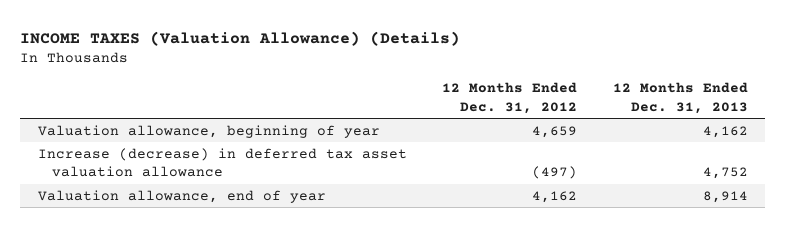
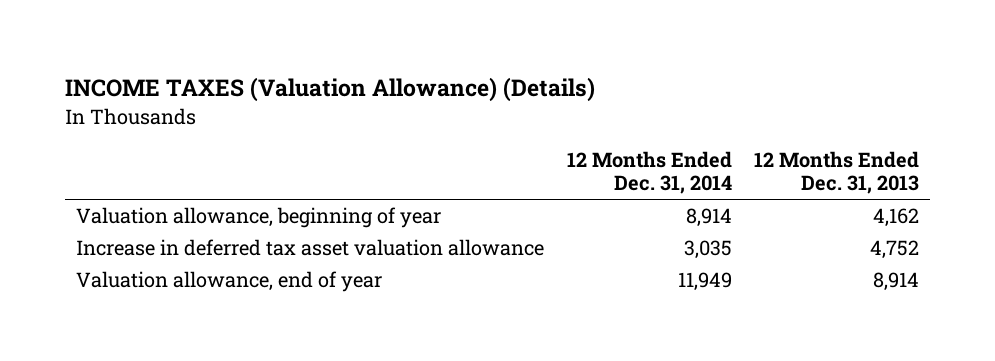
- | 12 Months Ended Dec. 31, 2012 | 12 Months Ended Dec. 31, 2013
+ | 12 Months Ended Dec. 31, 2014 | 12 Months Ended Dec. 31, 2013
- Increase (decrease) in deferred tax asset valuation allowance | (497) | 4,752
+ Increase in deferred tax asset valuation allowance | 3,035 | 4,752

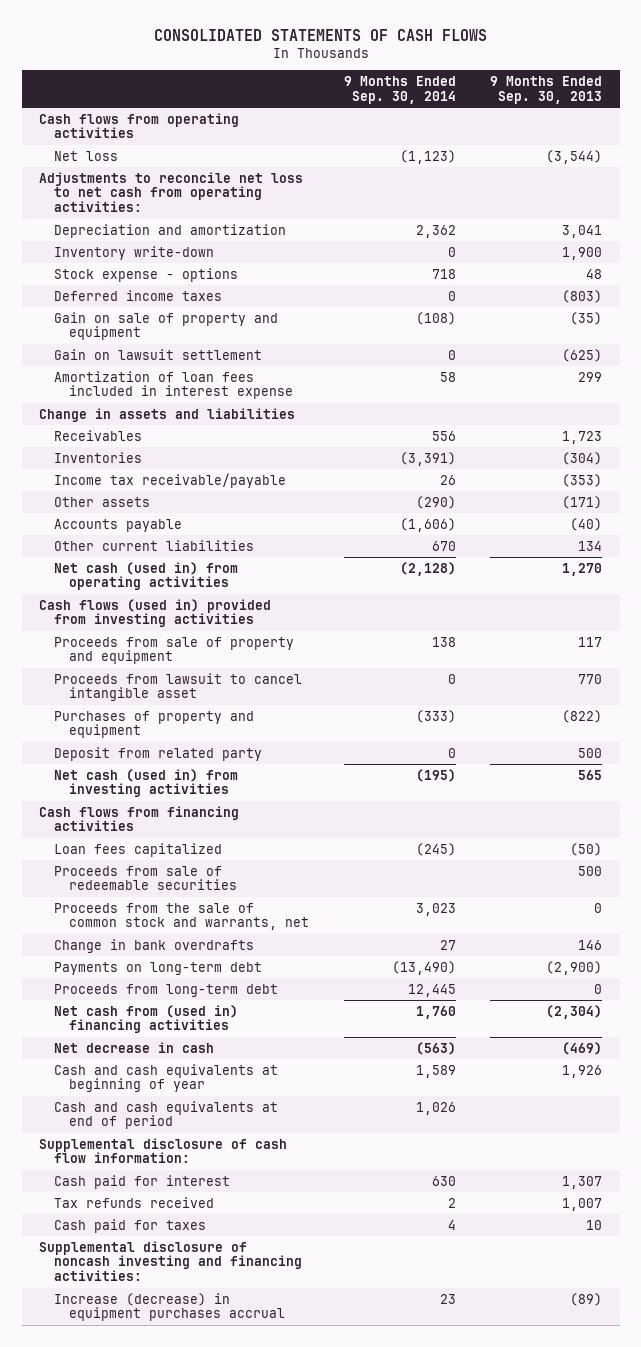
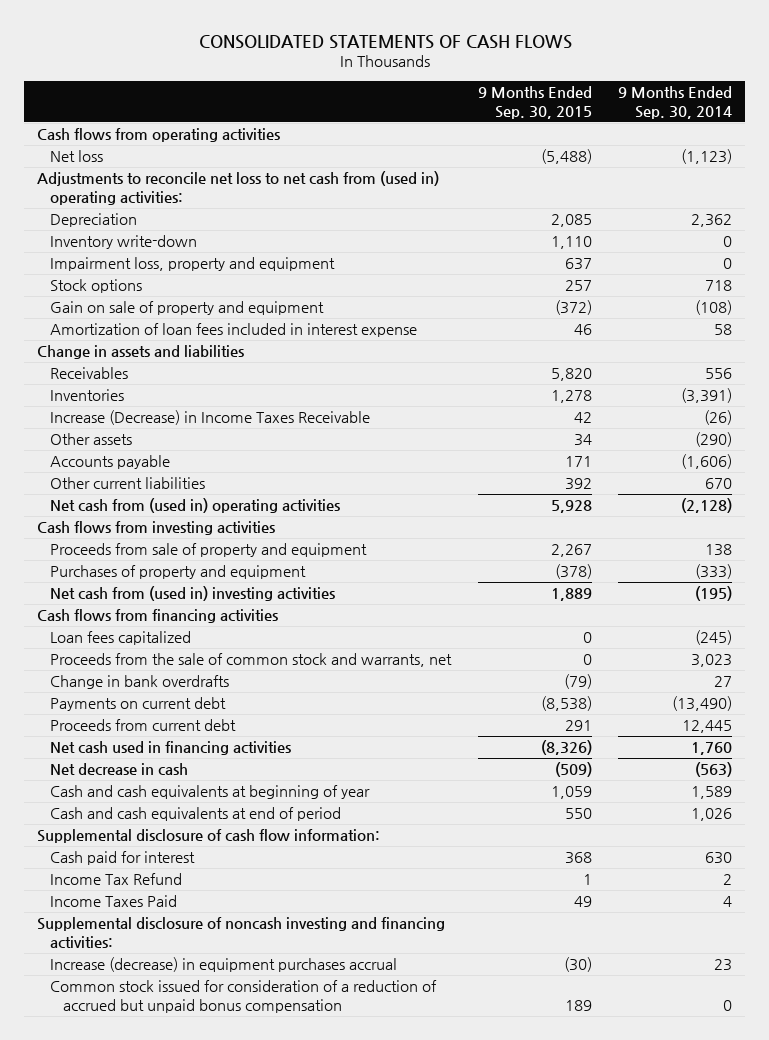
- | 9 Months Ended Sep. 30, 2014 | 9 Months Ended Sep. 30, 2013
+ | 9 Months Ended Sep. 30, 2015 | 9 Months Ended Sep. 30, 2014
- Adjustments to reconcile net loss to net cash from operating activities:
- Depreciation and amortization | 2,362 | 3,041
+ Adjustments to reconcile net loss to net cash from (used in) operating activities:
+ Depreciation | 2,085 | 2,362
- Stock expense - options | 718 | 48
- Deferred income taxes | 0 | (803)
+ Impairment loss, property and equipment | 637 | 0
+ Stock options | 257 | 718
- Gain on lawsuit settlement | 0 | (625)
- Income tax receivable/payable | 26 | (353)
+ Increase (Decrease) in Income Taxes Receivable | 42 | (26)
- Net cash (used in) from operating activities | (2,128) | 1,270
- Cash flows (used in) provided from investing activities
+ Net cash from (used in) operating activities | 5,928 | (2,128)
+ Cash flows from investing activities
- Proceeds from lawsuit to cancel intangible asset | 0 | 770
- Deposit from related party | 0 | 500
- Net cash (used in) from investing activities | (195) | 565
+ Net cash from (used in) investing activities | 1,889 | (195)
- Proceeds from sale of redeemable securities | | 500
- Payments on long-term debt | (13,490) | (2,900)
- Proceeds from long-term debt | 12,445 | 0
- Net cash from (used in) financing activities | 1,760 | (2,304)
+ Payments on current debt | (8,538) | (13,490)
+ Proceeds from current debt | 291 | 12,445
+ Net cash used in financing activities | (8,326) | 1,760
- Tax refunds received | 2 | 1,007
- Cash paid for taxes | 4 | 10
+ Income Tax Refund | 1 | 2
+ Income Taxes Paid | 49 | 4
+ Common stock issued for consideration of a reduction of accrued but unpaid bonus compensation | 189 | 0

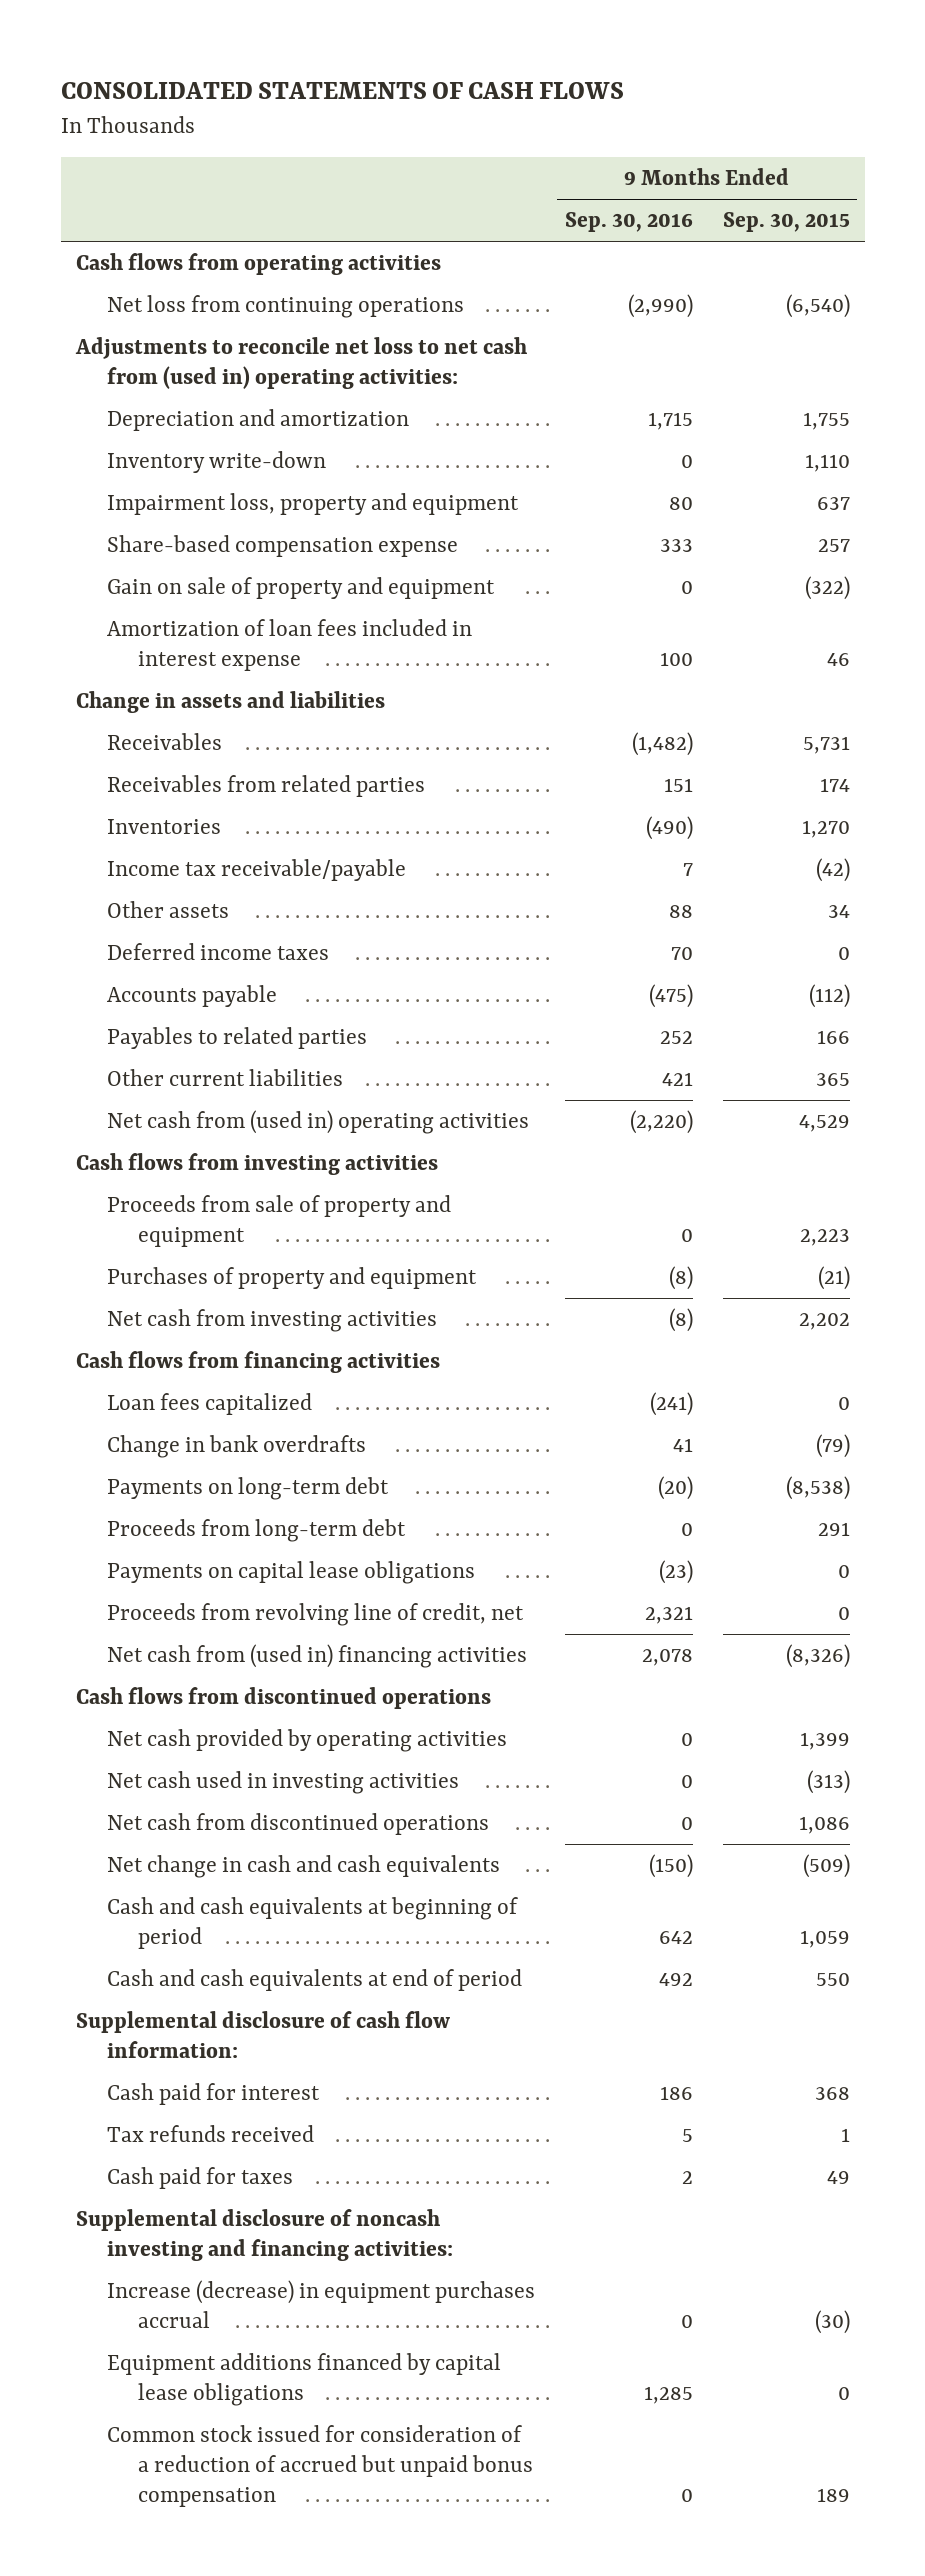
- | 9 Months Ended Sep. 30, 2015 | 9 Months Ended Sep. 30, 2014
+ | 9 Months Ended Sep. 30, 2016 | 9 Months Ended Sep. 30, 2015
- Net loss | (5,488) | (1,123)
+ Net loss from continuing operations | (2,990) | (6,540)
- Depreciation | 2,085 | 2,362
+ Depreciation and amortization | 1,715 | 1,755
- Stock options | 257 | 718
- Gain on sale of property and equipment | (372) | (108)
+ Share-based compensation expense | 333 | 257
+ Gain on sale of property and equipment | 0 | (322)
- Receivables | 5,820 | 556
- Inventories | 1,278 | (3,391)
- Increase (Decrease) in Income Taxes Receivable | 42 | (26)
+ Receivables | (1,482) | 5,731
+ Receivables from related parties | 151 | 174
+ Inventories | (490) | 1,270
+ Income tax receivable/payable | 7 | (42)
- Accounts payable | 171 | (1,606)
- Other current liabilities | 392 | 670
- Net cash from (used in) operating activities | 5,928 | (2,128)
+ Deferred income taxes | 70 | 0
+ Accounts payable | (475) | (112)
+ Payables to related parties | 252 | 166
+ Other current liabilities | 421 | 365
+ Net cash from (used in) operating activities | (2,220) | 4,529
- Proceeds from sale of property and equipment | 2,267 | 138
- Purchases of property and equipment | (378) | (333)
- Net cash from (used in) investing activities | 1,889 | (195)
+ Proceeds from sale of property and equipment | 0 | 2,223
+ Purchases of property and equipment | (8) | (21)
+ Net cash from investing activities | (8) | 2,202
- Proceeds from the sale of common stock and warrants, net | 0 | 3,023
- Payments on current debt | (8,538) | (13,490)
- Proceeds from current debt | 291 | 12,445
- Net cash used in financing activities | (8,326) | 1,760
- Net decrease in cash | (509) | (563)
- Cash and cash equivalents at beginning of year | 1,059 | 1,589
+ Payments on long-term debt | (20) | (8,538)
+ Proceeds from long-term debt | 0 | 291
+ Payments on capital lease obligations | (23) | 0
+ Proceeds from revolving line of credit, net | 2,321 | 0
+ Net cash from (used in) financing activities | 2,078 | (8,326)
+ Cash flows from discontinued operations
+ Net cash provided by operating activities | 0 | 1,399
+ Net cash used in investing activities | 0 | (313)
+ Net cash from discontinued operations | 0 | 1,086
+ Net change in cash and cash equivalents | (150) | (509)
+ Cash and cash equivalents at beginning of period | 642 | 1,059
- Income Tax Refund | 1 | 2
- Income Taxes Paid | 49 | 4
+ Tax refunds received | 5 | 1
+ Cash paid for taxes | 2 | 49
+ Equipment additions financed by capital lease obligations | 1,285 | 0

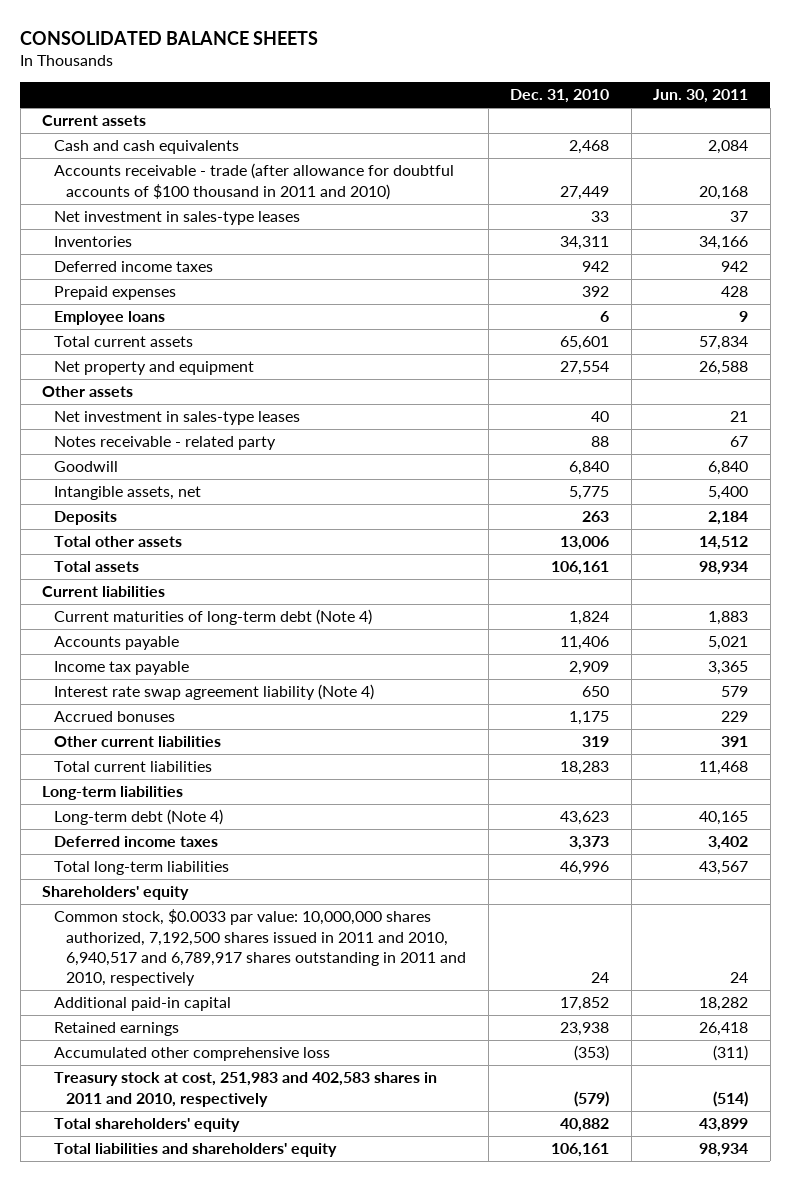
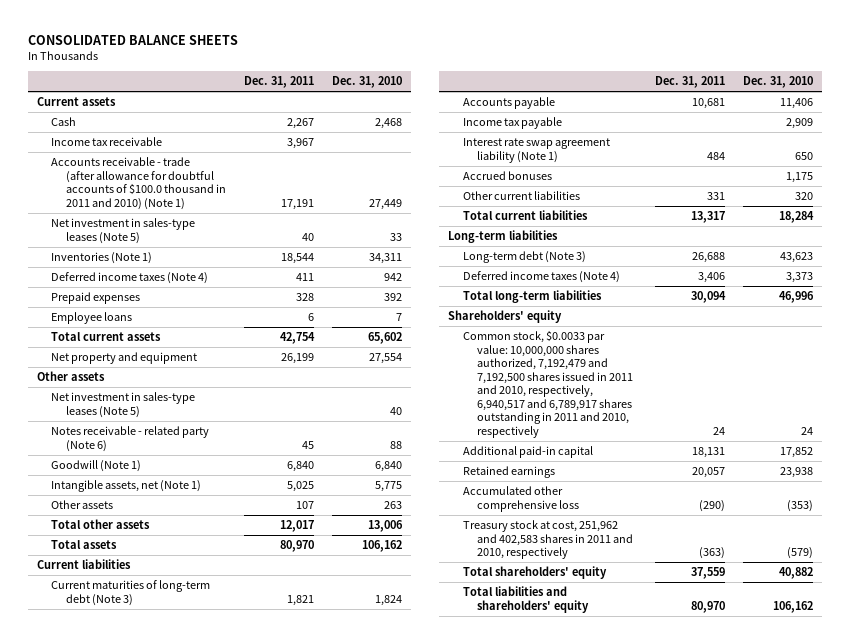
- | Dec. 31, 2010 | Jun. 30, 2011
+ | Dec. 31, 2011 | Dec. 31, 2010
- Cash and cash equivalents | 2,468 | 2,084
- Accounts receivable - trade (after allowance for doubtful accounts of $100 thousand in 2011 and 2010) | 27,449 | 20,168
- Net investment in sales-type leases | 33 | 37
- Inventories | 34,311 | 34,166
- Deferred income taxes | 942 | 942
+ Cash | 2,267 | 2,468
+ Income tax receivable | 3,967 |
+ Accounts receivable - trade (after allowance for doubtful accounts of $100.0 thousand in 2011 and 2010) (Note 1) | 17,191 | 27,449
+ Net investment in sales-type leases (Note 5) | 40 | 33
+ Inventories (Note 1) | 18,544 | 34,311
+ Deferred income taxes (Note 4) | 411 | 942
- Employee loans | 6 | 9
- Total current assets | 65,601 | 57,834
+ Employee loans | 6 | 7
+ Total current assets | 42,754 | 65,602
- Net investment in sales-type leases | 40 | 21
- Notes receivable - related party | 88 | 67
- Goodwill | 6,840 | 6,840
- Intangible assets, net | 5,775 | 5,400
- Deposits | 263 | 2,184
+ Net investment in sales-type leases (Note 5) | | 40
+ Notes receivable - related party (Note 6) | 45 | 88
+ Goodwill (Note 1) | 6,840 | 6,840
+ Intangible assets, net (Note 1) | 5,025 | 5,775
+ Other assets | 107 | 263
- Total assets | 106,161 | 98,934
+ Total assets | 80,970 | 106,162
- Current maturities of long-term debt (Note 4) | 1,824 | 1,883
+ Current maturities of long-term debt (Note 3) | 1,821 | 1,824
- Interest rate swap agreement liability (Note 4) | 650 | 579
+ Interest rate swap agreement liability (Note 1) | 484 | 650
- Other current liabilities | 319 | 391
- Total current liabilities | 18,283 | 11,468
+ Other current liabilities | 331 | 320
+ Total current liabilities | 13,317 | 18,284
- Long-term debt (Note 4) | 43,623 | 40,165
- Deferred income taxes | 3,373 | 3,402
+ Long-term debt (Note 3) | 26,688 | 43,623
+ Deferred income taxes (Note 4) | 3,406 | 3,373
- Common stock, $0.0033 par value: 10,000,000 shares authorized, 7,192,500 shares issued in 2011 and 2010, 6,940,517 and 6,789,917 shares outstanding in 2011 and 2010, respectively | 24 | 24
+ Common stock, $0.0033 par value: 10,000,000 shares authorized, 7,192,479 and 7,192,500 shares issued in 2011 and 2010, respectively, 6,940,517 and 6,789,917 shares outstanding in 2011 and 2010, respectively | 24 | 24
- Treasury stock at cost, 251,983 and 402,583 shares in 2011 and 2010, respectively | (579) | (514)
+ Treasury stock at cost, 251,962 and 402,583 shares in 2011 and 2010, respectively | (363) | (579)
- Total liabilities and shareholders' equity | 106,161 | 98,934
+ Total liabilities and shareholders' equity | 80,970 | 106,162

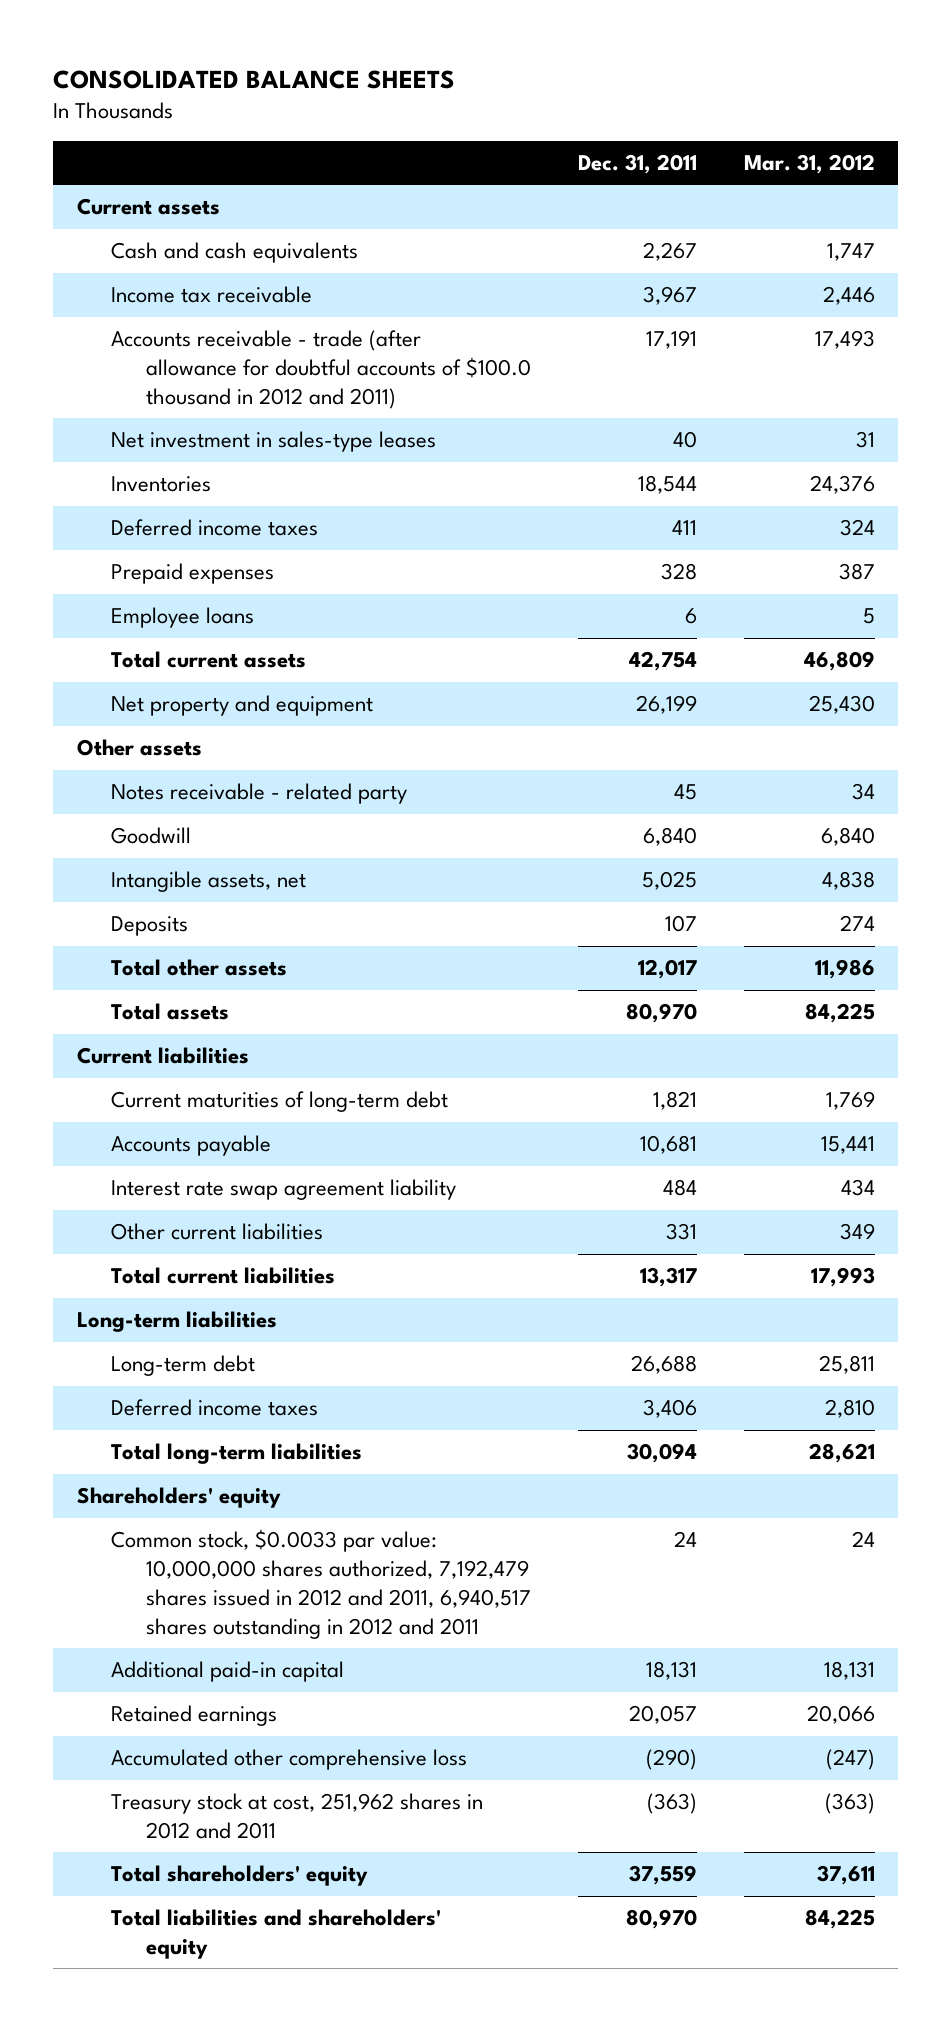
- | Dec. 31, 2011 | Dec. 31, 2010
+ | Dec. 31, 2011 | Mar. 31, 2012
- Cash | 2,267 | 2,468
+ Cash and cash equivalents | 2,267 | 1,747
- Accounts receivable - trade (after allowance for doubtful accounts of $100.0 thousand in 2011 and 2010) (Note 1) | 17,191 | 27,449
- Net investment in sales-type leases (Note 5) | 40 | 33
- Inventories (Note 1) | 18,544 | 34,311
- Deferred income taxes (Note 4) | 411 | 942
+ Accounts receivable - trade (after allowance for doubtful accounts of $100.0 thousand in 2012 and 2011) | 17,191 | 17,493
+ Net investment in sales-type leases | 40 | 31
+ Inventories | 18,544 | 24,376
+ Deferred income taxes | 411 | 324
- Net investment in sales-type leases (Note 5) | | 40
- Notes receivable - related party (Note 6) | 45 | 88
- Goodwill (Note 1) | 6,840 | 6,840
- Intangible assets, net (Note 1) | 5,025 | 5,775
- Other assets | 107 | 263
+ Notes receivable - related party | 45 | 34
+ Goodwill | 6,840 | 6,840
+ Intangible assets, net | 5,025 | 4,838
+ Deposits | 107 | 274
- Current maturities of long-term debt (Note 3) | 1,821 | 1,824
+ Current maturities of long-term debt | 1,821 | 1,769
- Income tax payable | | 2,909
- Interest rate swap agreement liability (Note 1) | 484 | 650
- Accrued bonuses | | 1,175
+ Interest rate swap agreement liability | 484 | 434
- Long-term debt (Note 3) | 26,688 | 43,623
- Deferred income taxes (Note 4) | 3,406 | 3,373
+ Long-term debt | 26,688 | 25,811
+ Deferred income taxes | 3,406 | 2,810
- Common stock, $0.0033 par value: 10,000,000 shares authorized, 7,192,479 and 7,192,500 shares issued in 2011 and 2010, respectively, 6,940,517 and 6,789,917 shares outstanding in 2011 and 2010, respectively | 24 | 24
+ Common stock, $0.0033 par value: 10,000,000 shares authorized, 7,192,479 shares issued in 2012 and 2011, 6,940,517 shares outstanding in 2012 and 2011 | 24 | 24
- Treasury stock at cost, 251,962 and 402,583 shares in 2011 and 2010, respectively | (363) | (579)
+ Treasury stock at cost, 251,962 shares in 2012 and 2011 | (363) | (363)

